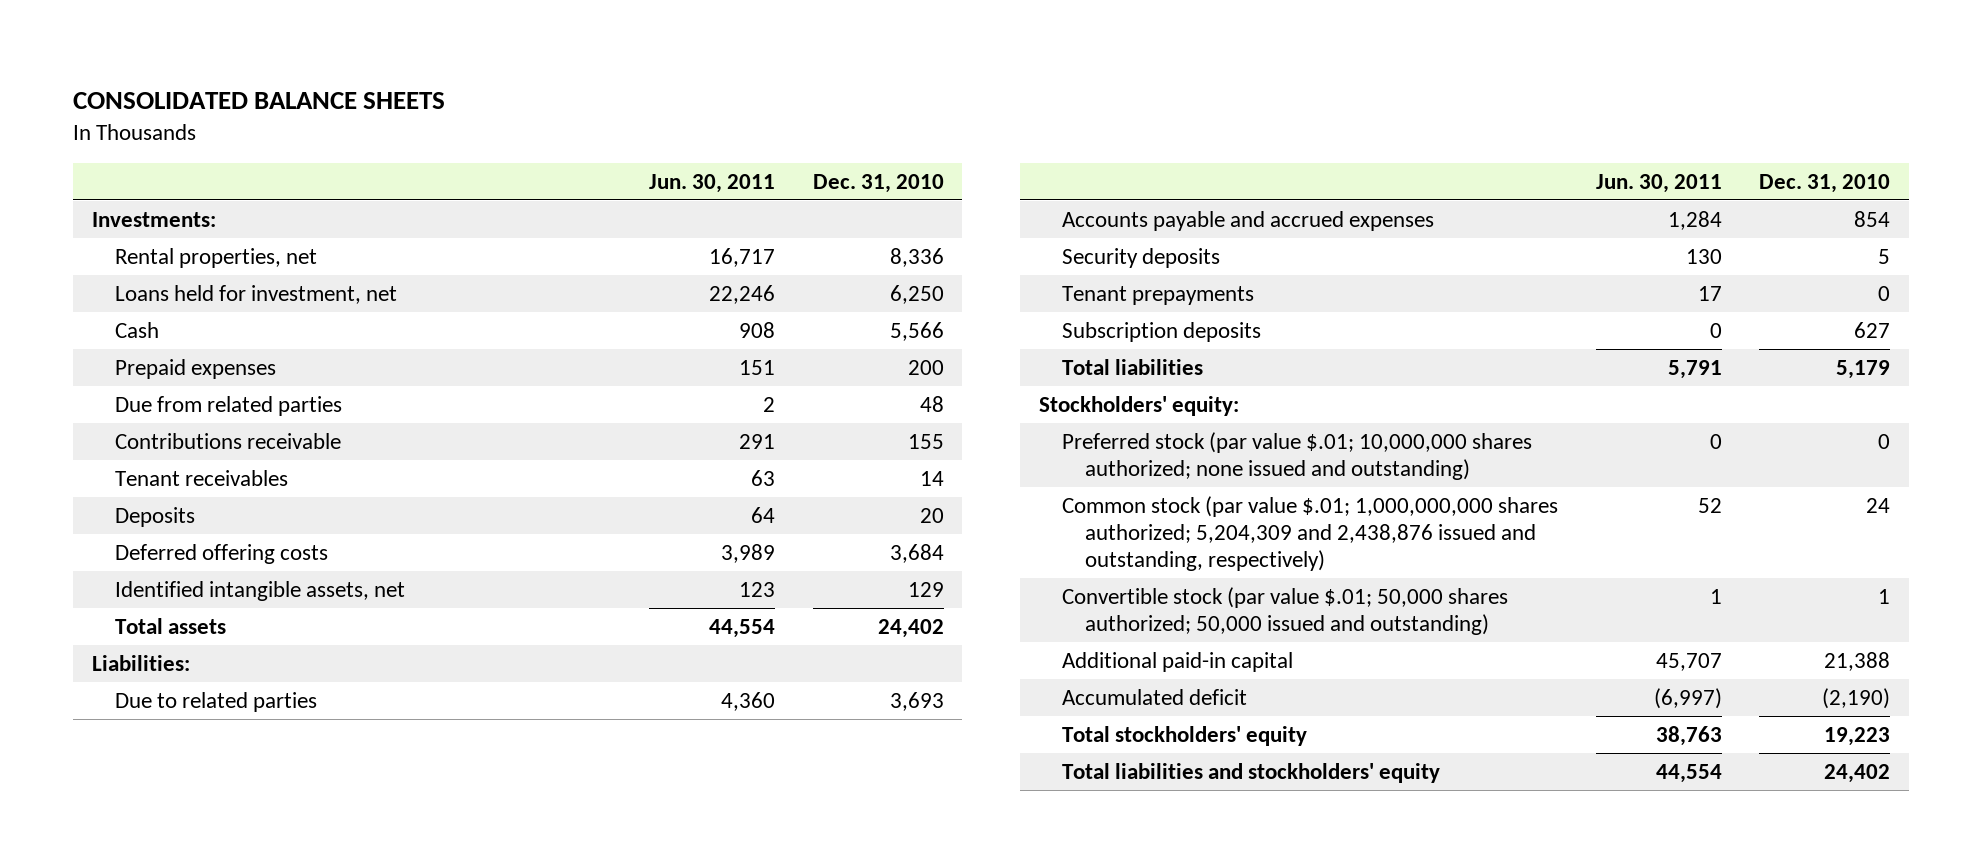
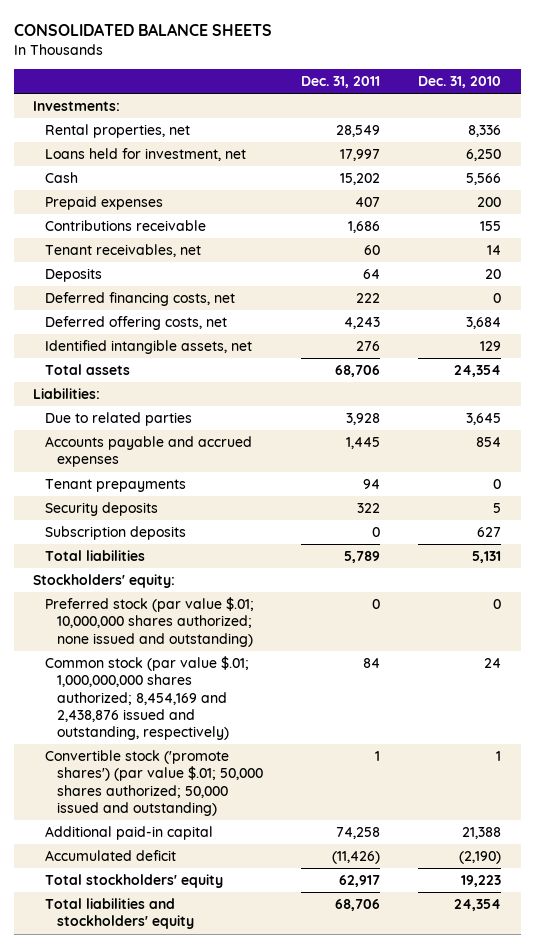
- | Jun. 30, 2011 | Dec. 31, 2010
+ | Dec. 31, 2011 | Dec. 31, 2010
- Due from related parties | 2 | 48
- Tenant receivables | 63 | 14
+ Tenant receivables, net | 60 | 14
- Deferred offering costs | 3,989 | 3,684
+ Deferred financing costs, net | 222 | 0
+ Deferred offering costs, net | 4,243 | 3,684
- Total assets | 44,554 | 24,402
+ Total assets | 68,706 | 24,354
- Due to related parties | 4,360 | 3,693
+ Due to related parties | 3,928 | 3,645
moved down: Security deposits | 322 | 5
- Total liabilities | 5,791 | 5,179
+ Total liabilities | 5,789 | 5,131
- Common stock (par value $.01; 1,000,000,000 shares authorized; 5,204,309 and 2,438,876 issued and outstanding, respectively) | 52 | 24
- Convertible stock (par value $.01; 50,000 shares authorized; 50,000 issued and outstanding) | 1 | 1
+ Common stock (par value $.01; 1,000,000,000 shares authorized; 8,454,169 and 2,438,876 issued and outstanding, respectively) | 84 | 24
+ Convertible stock ('promote shares') (par value $.01; 50,000 shares authorized; 50,000 issued and outstanding) | 1 | 1
- Total liabilities and stockholders' equity | 44,554 | 24,402
+ Total liabilities and stockholders' equity | 68,706 | 24,354

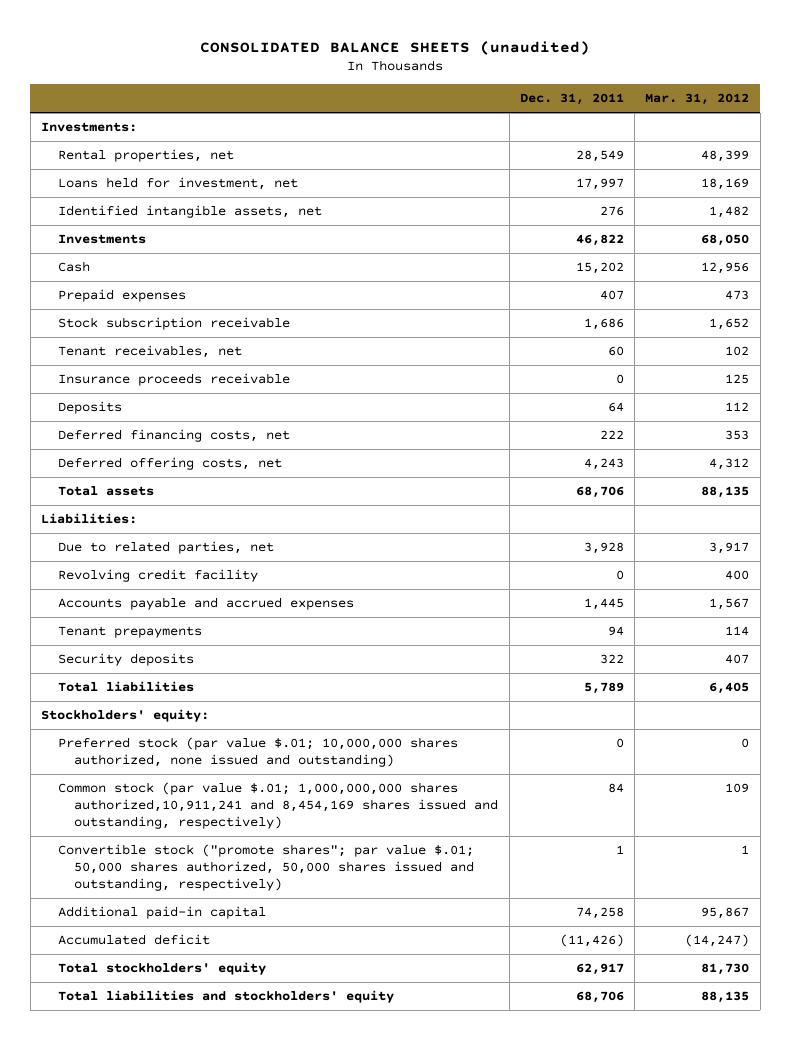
- CONSOLIDATED BALANCE SHEETS
+ CONSOLIDATED BALANCE SHEETS (unaudited)
- | Dec. 31, 2011 | Dec. 31, 2010
+ | Dec. 31, 2011 | Mar. 31, 2012
moved up: Identified intangible assets, net | 276 | 1,482
+ Investments | 46,822 | 68,050
- Contributions receivable | 1,686 | 155
+ Stock subscription receivable | 1,686 | 1,652
+ Insurance proceeds receivable | 0 | 125
- Due to related parties | 3,928 | 3,645
+ Due to related parties, net | 3,928 | 3,917
+ Revolving credit facility | 0 | 400
- Subscription deposits | 0 | 627
- Preferred stock (par value $.01; 10,000,000 shares authorized; none issued and outstanding) | 0 | 0
- Common stock (par value $.01; 1,000,000,000 shares authorized; 8,454,169 and 2,438,876 issued and outstanding, respectively) | 84 | 24
- Convertible stock ('promote shares') (par value $.01; 50,000 shares authorized; 50,000 issued and outstanding) | 1 | 1
+ Preferred stock (par value $.01; 10,000,000 shares authorized, none issued and outstanding) | 0 | 0
+ Common stock (par value $.01; 1,000,000,000 shares authorized,10,911,241 and 8,454,169 shares issued and outstanding, respectively) | 84 | 109
+ Convertible stock ("promote shares"; par value $.01; 50,000 shares authorized, 50,000 shares issued and outstanding, respectively) | 1 | 1

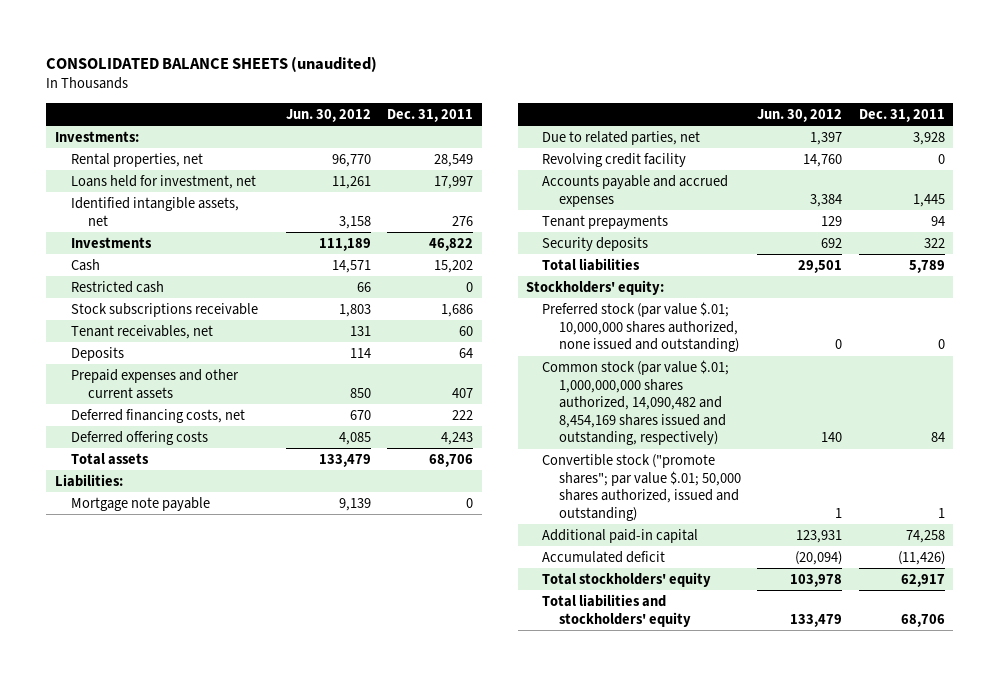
- | Dec. 31, 2011 | Mar. 31, 2012
+ | Jun. 30, 2012 | Dec. 31, 2011
- Prepaid expenses | 407 | 473
- Stock subscription receivable | 1,686 | 1,652
+ Restricted cash | 66 | 0
+ Stock subscriptions receivable | 1,803 | 1,686
- Insurance proceeds receivable | 0 | 125
+ Prepaid expenses and other current assets | 850 | 407
- Deferred offering costs, net | 4,243 | 4,312
+ Deferred offering costs | 4,085 | 4,243
+ Mortgage note payable | 9,139 | 0
- Common stock (par value $.01; 1,000,000,000 shares authorized,10,911,241 and 8,454,169 shares issued and outstanding, respectively) | 84 | 109
- Convertible stock ("promote shares"; par value $.01; 50,000 shares authorized, 50,000 shares issued and outstanding, respectively) | 1 | 1
+ Common stock (par value $.01; 1,000,000,000 shares authorized, 14,090,482 and 8,454,169 shares issued and outstanding, respectively) | 140 | 84
+ Convertible stock ("promote shares"; par value $.01; 50,000 shares authorized, issued and outstanding) | 1 | 1

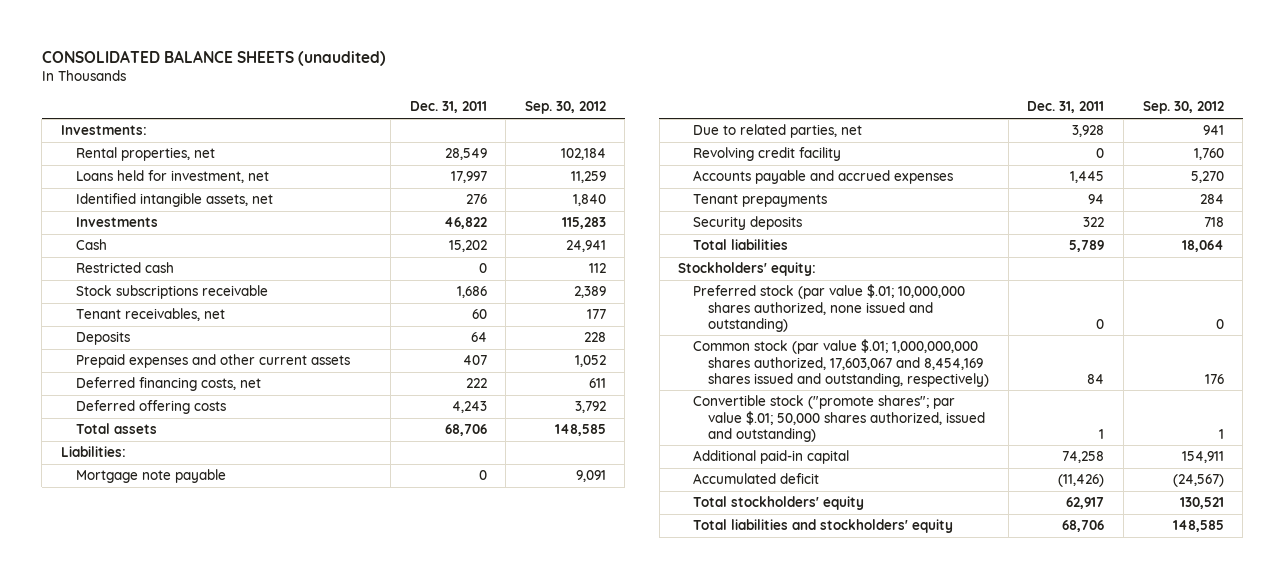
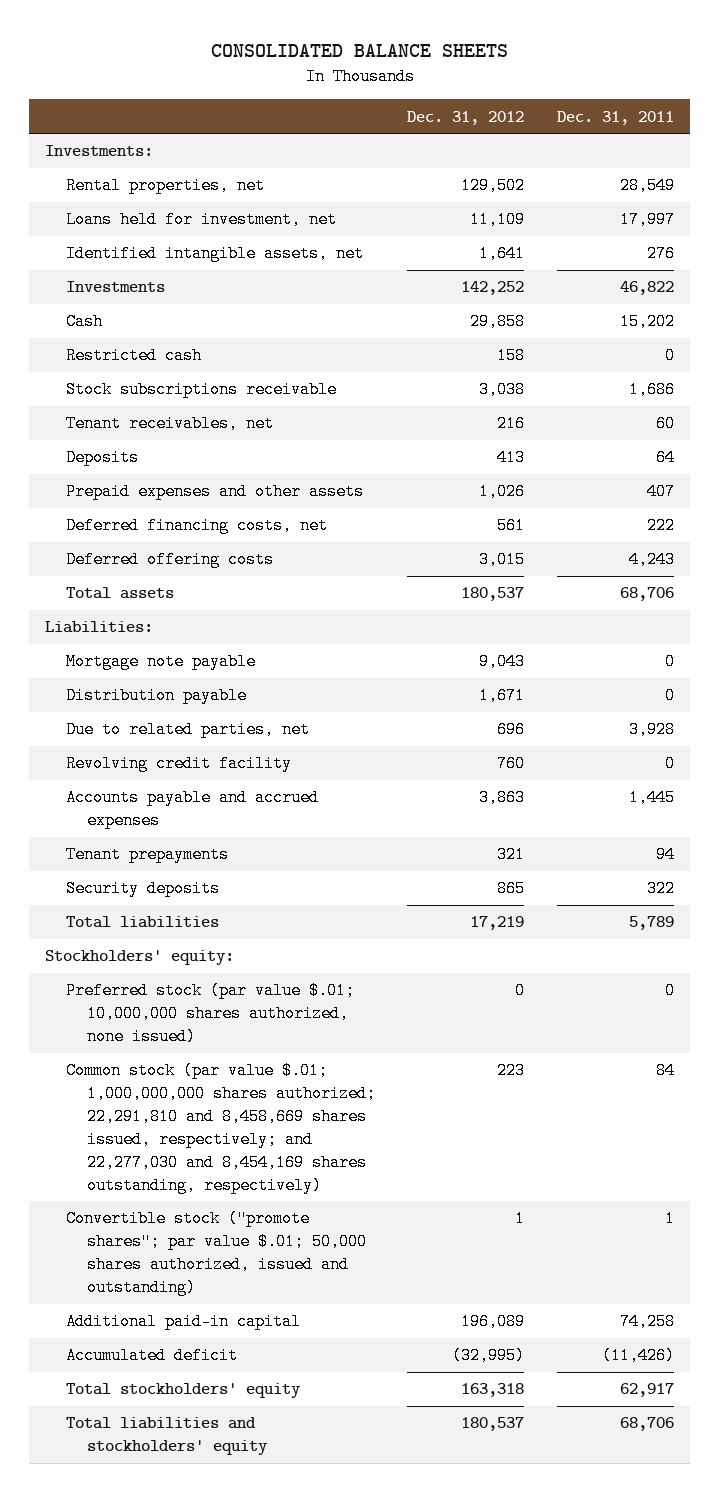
- CONSOLIDATED BALANCE SHEETS (unaudited)
+ CONSOLIDATED BALANCE SHEETS
- | Dec. 31, 2011 | Sep. 30, 2012
+ | Dec. 31, 2012 | Dec. 31, 2011
- Prepaid expenses and other current assets | 407 | 1,052
+ Prepaid expenses and other assets | 1,026 | 407
+ Distribution payable | 1,671 | 0
- Preferred stock (par value $.01; 10,000,000 shares authorized, none issued and outstanding) | 0 | 0
- Common stock (par value $.01; 1,000,000,000 shares authorized, 17,603,067 and 8,454,169 shares issued and outstanding, respectively) | 84 | 176
+ Preferred stock (par value $.01; 10,000,000 shares authorized, none issued) | 0 | 0
+ Common stock (par value $.01; 1,000,000,000 shares authorized; 22,291,810 and 8,458,669 shares issued, respectively; and 22,277,030 and 8,454,169 shares outstanding, respectively) | 223 | 84

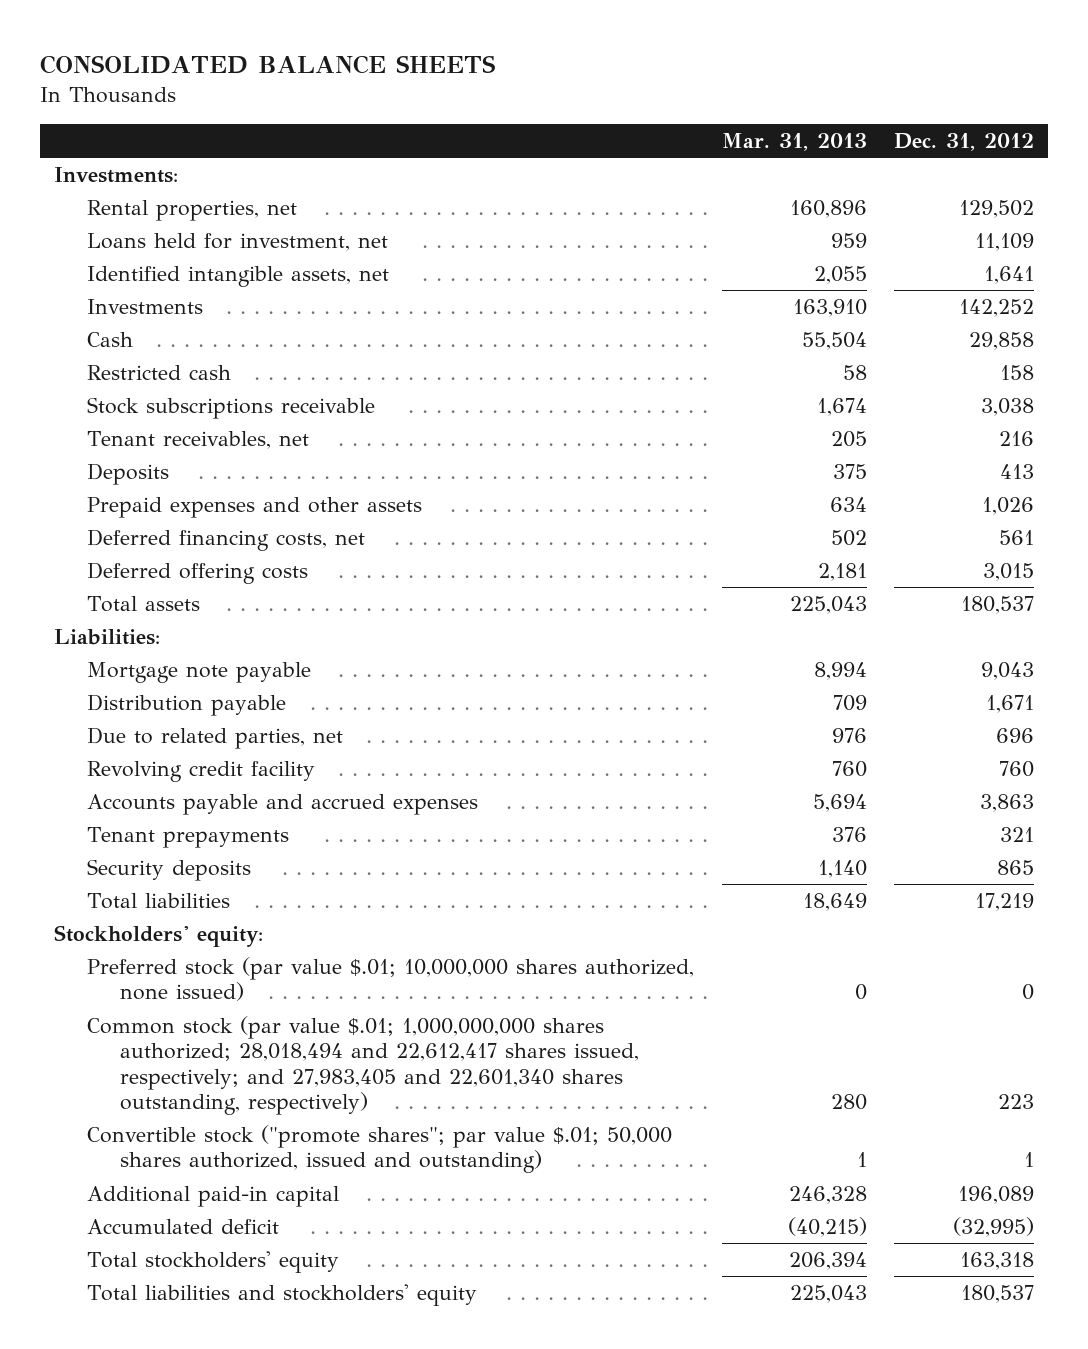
- | Dec. 31, 2012 | Dec. 31, 2011
+ | Mar. 31, 2013 | Dec. 31, 2012
- Common stock (par value $.01; 1,000,000,000 shares authorized; 22,291,810 and 8,458,669 shares issued, respectively; and 22,277,030 and 8,454,169 shares outstanding, respectively) | 223 | 84
+ Common stock (par value $.01; 1,000,000,000 shares authorized; 28,018,494 and 22,612,417 shares issued, respectively; and 27,983,405 and 22,601,340 shares outstanding, respectively) | 280 | 223

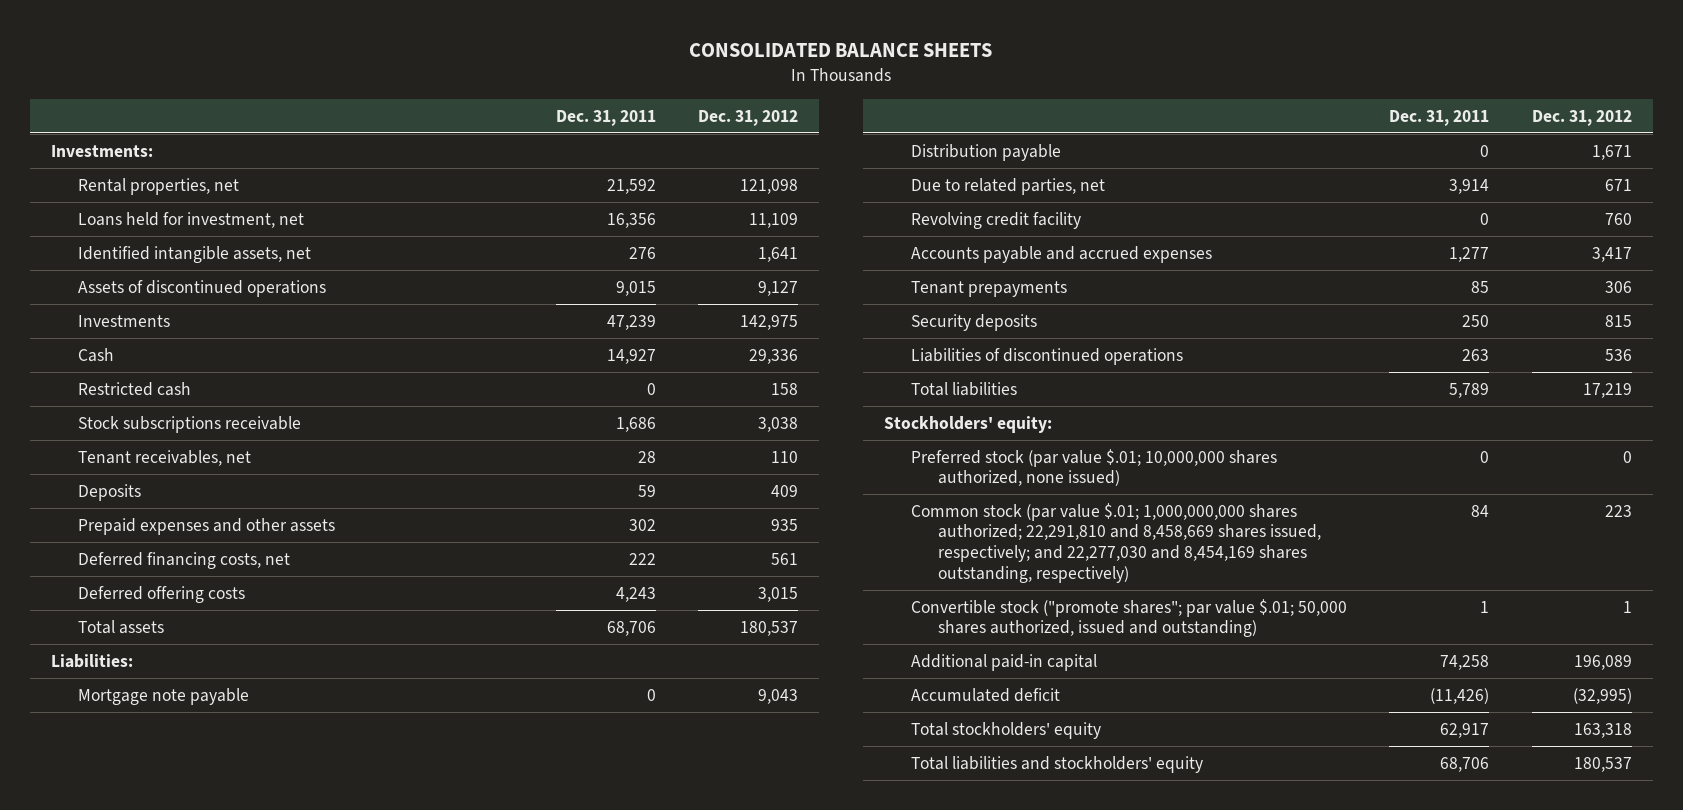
- | Mar. 31, 2013 | Dec. 31, 2012
+ | Dec. 31, 2011 | Dec. 31, 2012
- Rental properties, net | 160,896 | 129,502
+ Rental properties, net | 21,592 | 121,098
- Investments | 163,910 | 142,252
- Cash | 55,504 | 29,858
+ Assets of discontinued operations | 9,015 | 9,127
+ Investments | 47,239 | 142,975
+ Cash | 14,927 | 29,336
- Tenant receivables, net | 205 | 216
- Deposits | 375 | 413
- Prepaid expenses and other assets | 634 | 1,026
+ Tenant receivables, net | 28 | 110
+ Deposits | 59 | 409
+ Prepaid expenses and other assets | 302 | 935
- Due to related parties, net | 976 | 696
+ Due to related parties, net | 3,914 | 671
- Accounts payable and accrued expenses | 5,694 | 3,863
- Tenant prepayments | 376 | 321
- Security deposits | 1,140 | 865
+ Accounts payable and accrued expenses | 1,277 | 3,417
+ Tenant prepayments | 85 | 306
+ Security deposits | 250 | 815
+ Liabilities of discontinued operations | 263 | 536
- Common stock (par value $.01; 1,000,000,000 shares authorized; 28,018,494 and 22,612,417 shares issued, respectively; and 27,983,405 and 22,601,340 shares outstanding, respectively) | 280 | 223
+ Common stock (par value $.01; 1,000,000,000 shares authorized; 22,291,810 and 8,458,669 shares issued, respectively; and 22,277,030 and 8,454,169 shares outstanding, respectively) | 84 | 223

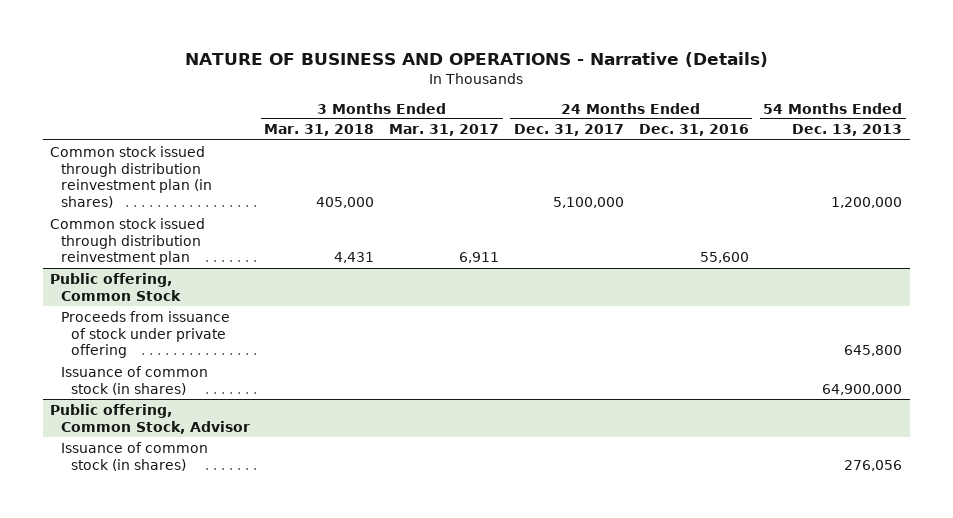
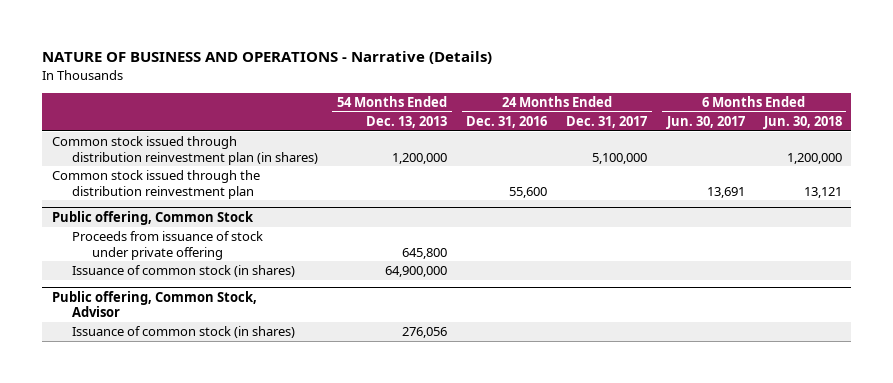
- | 3 Months Ended Mar. 31, 2018 | 3 Months Ended Mar. 31, 2017 | 24 Months Ended Dec. 31, 2017 | 24 Months Ended Dec. 31, 2016 | 54 Months Ended Dec. 13, 2013
+ | 54 Months Ended Dec. 13, 2013 | 24 Months Ended Dec. 31, 2016 | 24 Months Ended Dec. 31, 2017 | 6 Months Ended Jun. 30, 2017 | 6 Months Ended Jun. 30, 2018
- Common stock issued through distribution reinvestment plan | 4,431 | 6,911 | | 55,600 |
+ Common stock issued through the distribution reinvestment plan | | 55,600 | | 13,691 | 13,121

